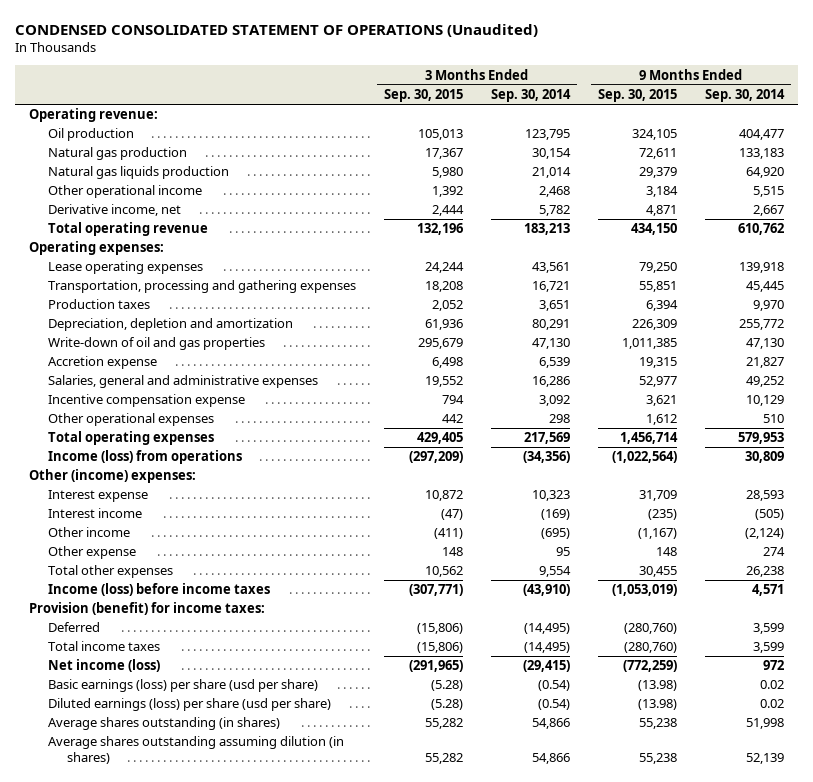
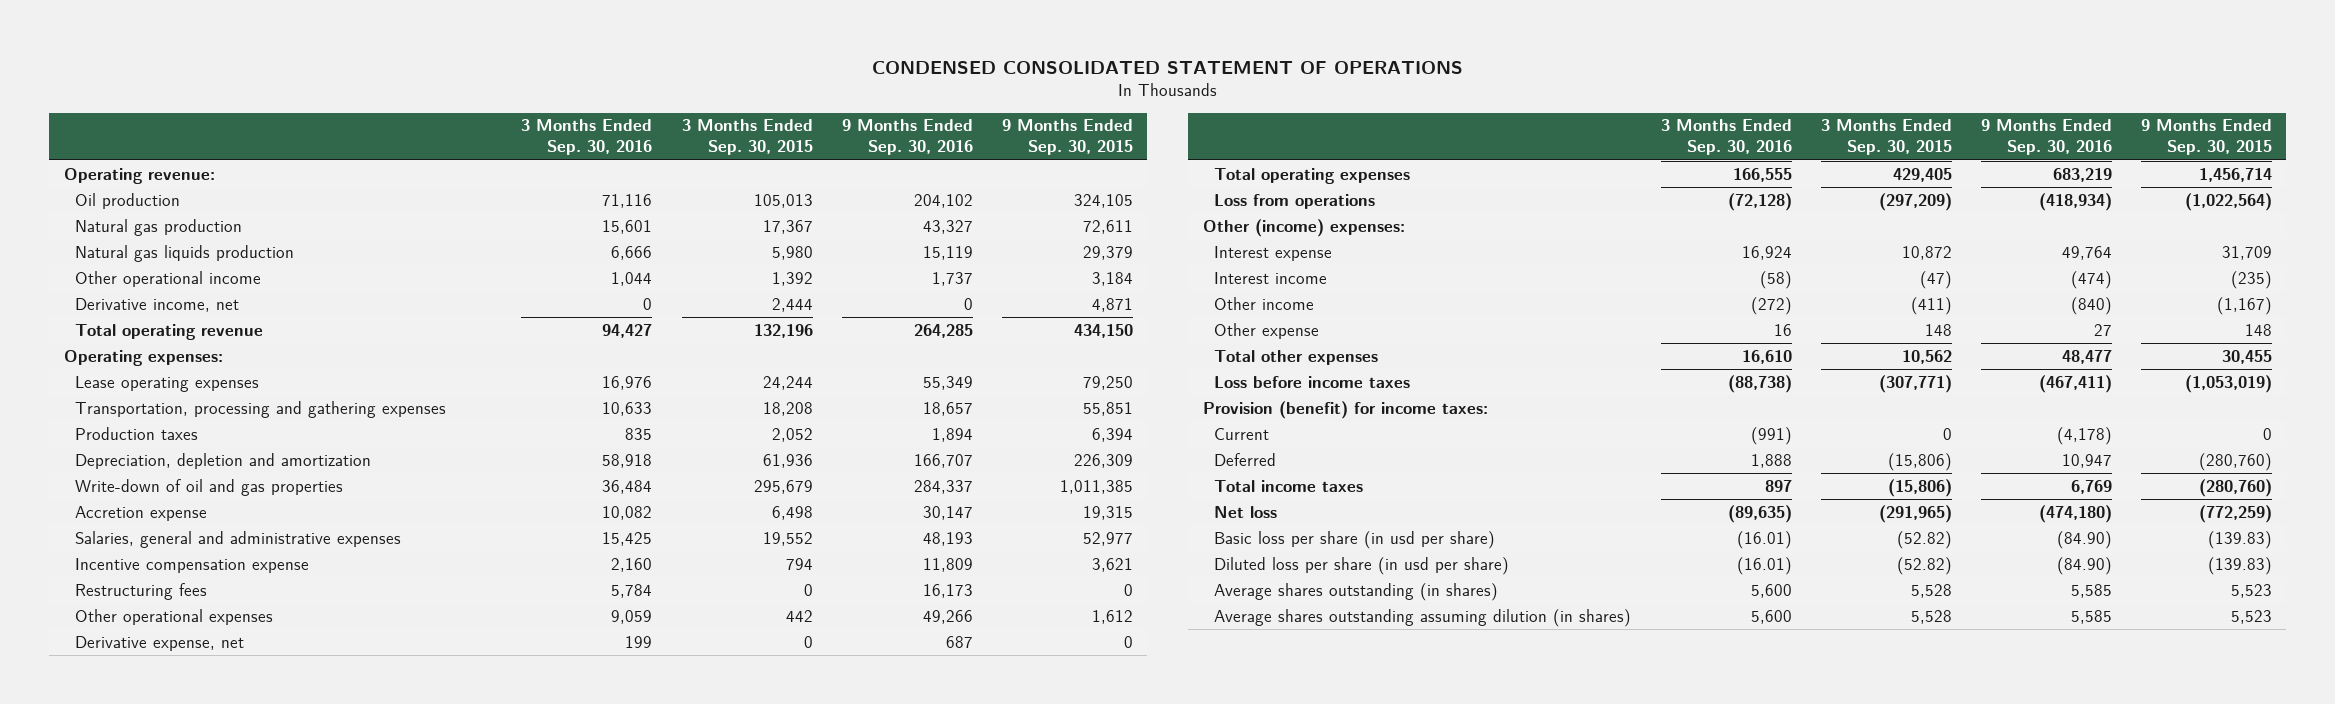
- CONDENSED CONSOLIDATED STATEMENT OF OPERATIONS (Unaudited)
+ CONDENSED CONSOLIDATED STATEMENT OF OPERATIONS
- | 3 Months Ended Sep. 30, 2015 | 3 Months Ended Sep. 30, 2014 | 9 Months Ended Sep. 30, 2015 | 9 Months Ended Sep. 30, 2014
+ | 3 Months Ended Sep. 30, 2016 | 3 Months Ended Sep. 30, 2015 | 9 Months Ended Sep. 30, 2016 | 9 Months Ended Sep. 30, 2015
+ Restructuring fees | 5,784 | 0 | 16,173 | 0
+ Derivative expense, net | 199 | 0 | 687 | 0
- Income (loss) from operations | (297,209) | (34,356) | (1,022,564) | 30,809
+ Loss from operations | (72,128) | (297,209) | (418,934) | (1,022,564)
- Income (loss) before income taxes | (307,771) | (43,910) | (1,053,019) | 4,571
+ Loss before income taxes | (88,738) | (307,771) | (467,411) | (1,053,019)
+ Current | (991) | 0 | (4,178) | 0
- Net income (loss) | (291,965) | (29,415) | (772,259) | 972
- Basic earnings (loss) per share (usd per share) | (5.28) | (0.54) | (13.98) | 0.02
- Diluted earnings (loss) per share (usd per share) | (5.28) | (0.54) | (13.98) | 0.02
- Average shares outstanding (in shares) | 55,282 | 54,866 | 55,238 | 51,998
- Average shares outstanding assuming dilution (in shares) | 55,282 | 54,866 | 55,238 | 52,139
+ Net loss | (89,635) | (291,965) | (474,180) | (772,259)
+ Basic loss per share (in usd per share) | (16.01) | (52.82) | (84.90) | (139.83)
+ Diluted loss per share (in usd per share) | (16.01) | (52.82) | (84.90) | (139.83)
+ Average shares outstanding (in shares) | 5,600 | 5,528 | 5,585 | 5,523
+ Average shares outstanding assuming dilution (in shares) | 5,600 | 5,528 | 5,585 | 5,523

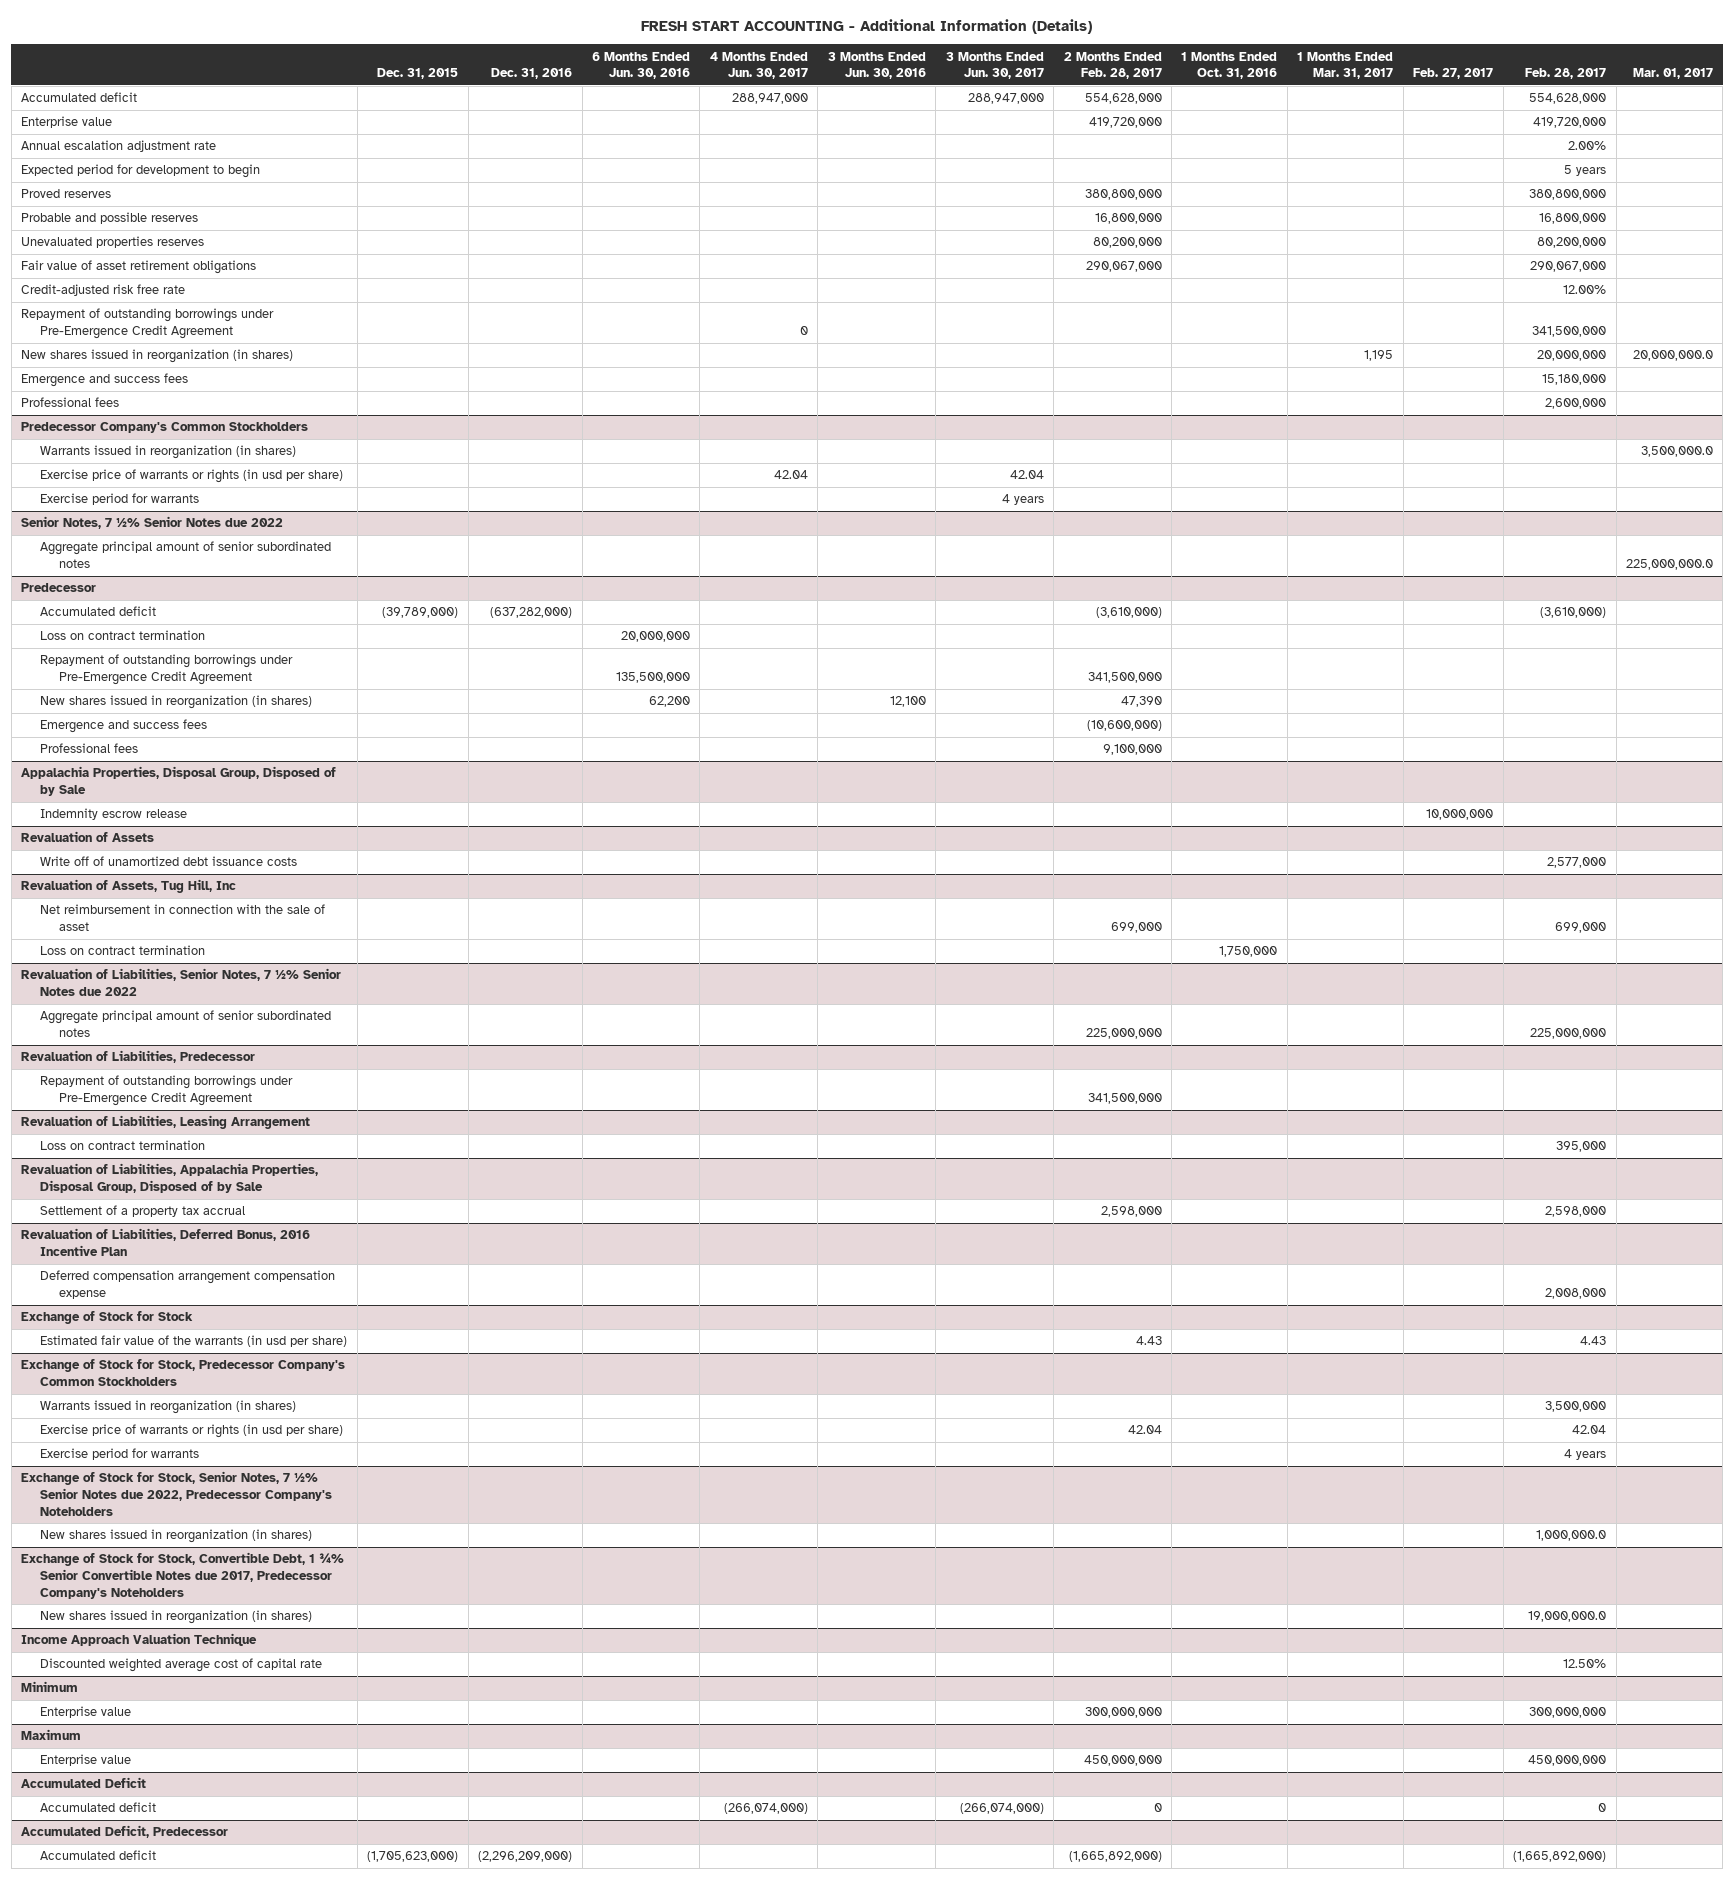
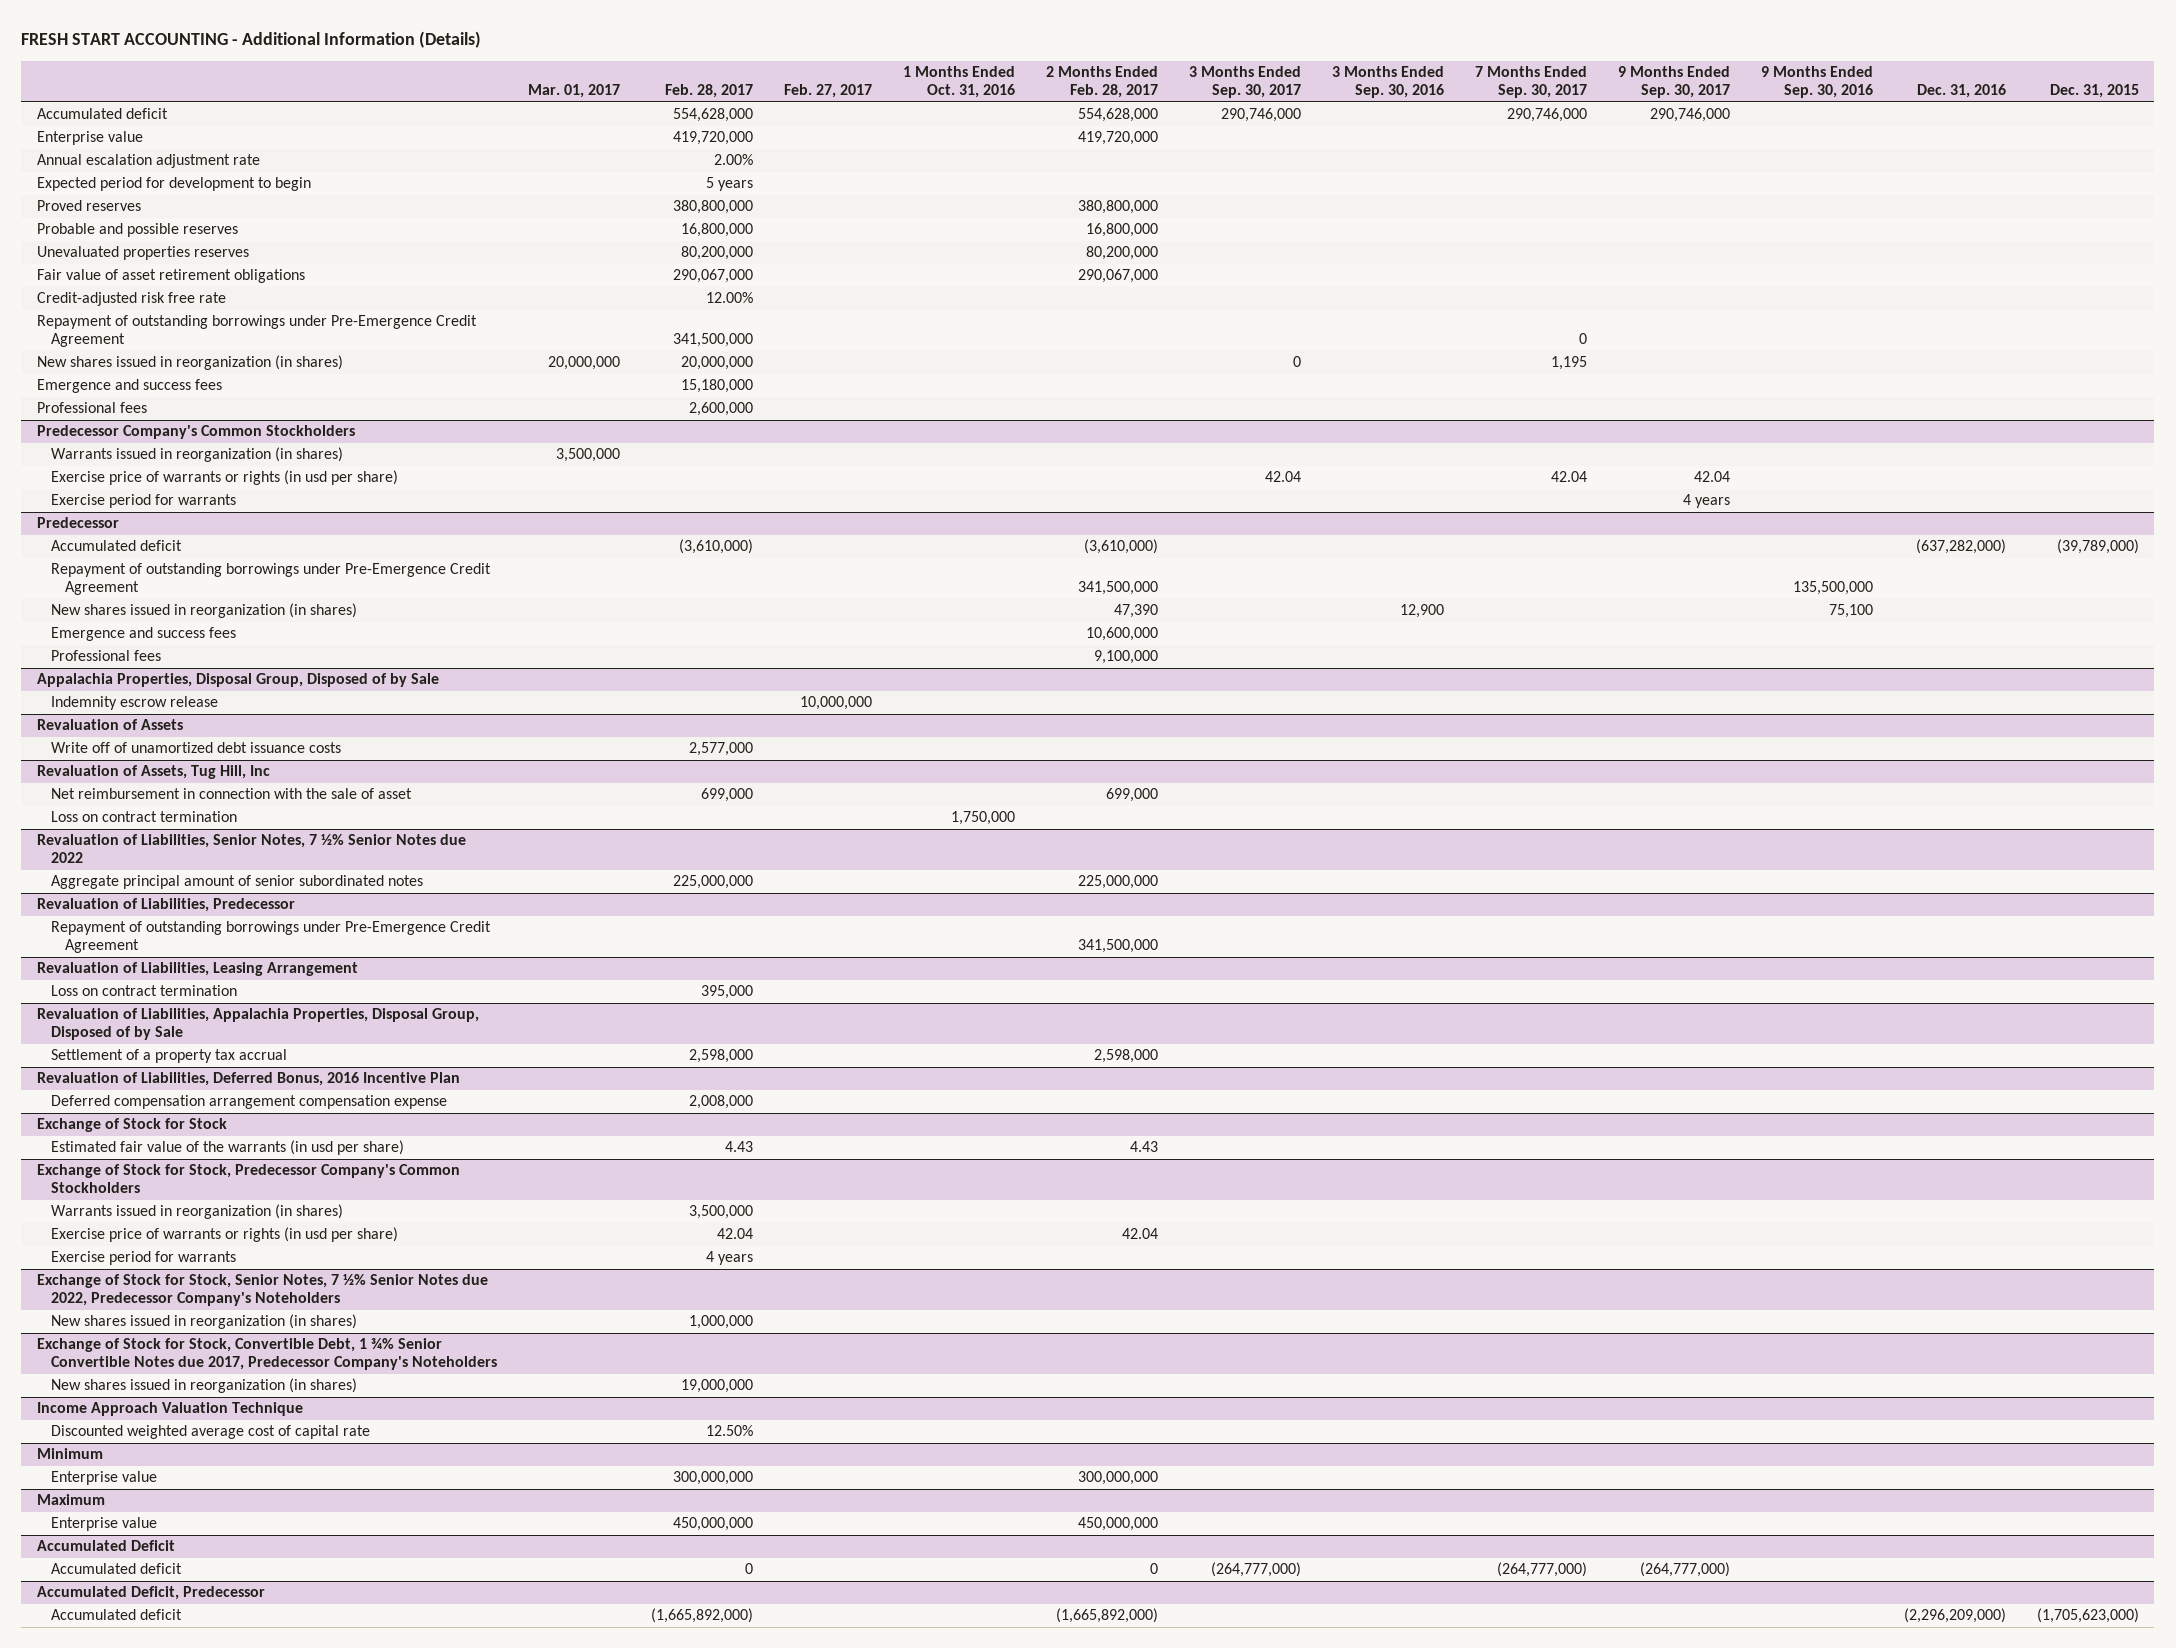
- | Dec. 31, 2015 | Dec. 31, 2016 | 6 Months Ended Jun. 30, 2016 | 4 Months Ended Jun. 30, 2017 | 3 Months Ended Jun. 30, 2016 | 3 Months Ended Jun. 30, 2017 | 2 Months Ended Feb. 28, 2017 | 1 Months Ended Oct. 31, 2016 | 1 Months Ended Mar. 31, 2017 | Feb. 27, 2017 | Feb. 28, 2017 | Mar. 01, 2017
+ | Mar. 01, 2017 | Feb. 28, 2017 | Feb. 27, 2017 | 1 Months Ended Oct. 31, 2016 | 2 Months Ended Feb. 28, 2017 | 3 Months Ended Sep. 30, 2017 | 3 Months Ended Sep. 30, 2016 | 7 Months Ended Sep. 30, 2017 | 9 Months Ended Sep. 30, 2017 | 9 Months Ended Sep. 30, 2016 | Dec. 31, 2016 | Dec. 31, 2015
- New shares issued in reorganization (in shares) | | | | | | | | | 1,195 | | 20,000,000 | 20,000,000.0
+ New shares issued in reorganization (in shares) | 20,000,000 | 20,000,000 | | | | 0 | | 1,195 | | | |
@ Predecessor Company's Common Stockholders
- Warrants issued in reorganization (in shares) | | | | | | | | | | | | 3,500,000.0
+ Warrants issued in reorganization (in shares) | 3,500,000 | | | | | | | | | | |
- Senior Notes, 7 ½% Senior Notes due 2022
- Aggregate principal amount of senior subordinated notes | | | | | | | | | | | | 225,000,000.0
@ Predecessor
- Loss on contract termination | | | 20,000,000 | | | | | | | | |
- Emergence and success fees | | | | | | | (10,600,000) | | | | |
+ Emergence and success fees | | | | | 10,600,000 | | | | | | |
@ Exchange of Stock for Stock, Senior Notes, 7 ½% Senior Notes due 2022, Predecessor Company's Noteholders
- New shares issued in reorganization (in shares) | | | | | | | | | | | 1,000,000.0 |
+ New shares issued in reorganization (in shares) | | 1,000,000 | | | | | | | | | |
@ Exchange of Stock for Stock, Convertible Debt, 1 ¾% Senior Convertible Notes due 2017, Predecessor Company's Noteholders
- New shares issued in reorganization (in shares) | | | | | | | | | | | 19,000,000.0 |
+ New shares issued in reorganization (in shares) | | 19,000,000 | | | | | | | | | |

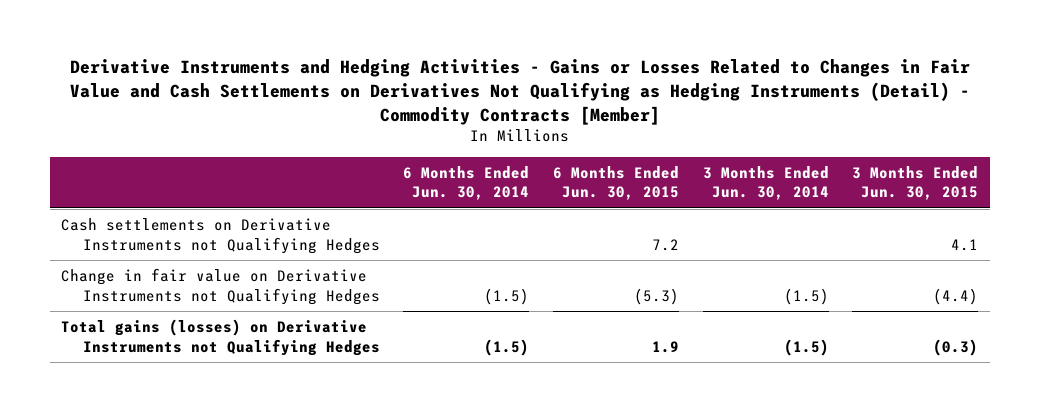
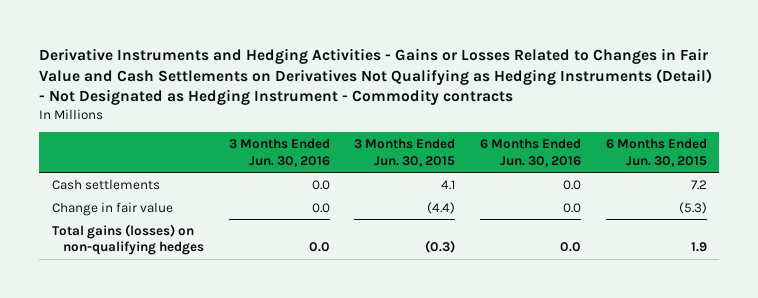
- Derivative Instruments and Hedging Activities - Gains or Losses Related to Changes in Fair Value and Cash Settlements on Derivatives Not Qualifying as Hedging Instruments (Detail) - Commodity Contracts [Member]
+ Derivative Instruments and Hedging Activities - Gains or Losses Related to Changes in Fair Value and Cash Settlements on Derivatives Not Qualifying as Hedging Instruments (Detail) - Not Designated as Hedging Instrument - Commodity contracts
- | 6 Months Ended Jun. 30, 2014 | 6 Months Ended Jun. 30, 2015 | 3 Months Ended Jun. 30, 2014 | 3 Months Ended Jun. 30, 2015
+ | 3 Months Ended Jun. 30, 2016 | 3 Months Ended Jun. 30, 2015 | 6 Months Ended Jun. 30, 2016 | 6 Months Ended Jun. 30, 2015
- Cash settlements on Derivative Instruments not Qualifying Hedges | | 7.2 | | 4.1
- Change in fair value on Derivative Instruments not Qualifying Hedges | (1.5) | (5.3) | (1.5) | (4.4)
- Total gains (losses) on Derivative Instruments not Qualifying Hedges | (1.5) | 1.9 | (1.5) | (0.3)
+ Cash settlements | 0.0 | 4.1 | 0.0 | 7.2
+ Change in fair value | 0.0 | (4.4) | 0.0 | (5.3)
+ Total gains (losses) on non-qualifying hedges | 0.0 | (0.3) | 0.0 | 1.9

